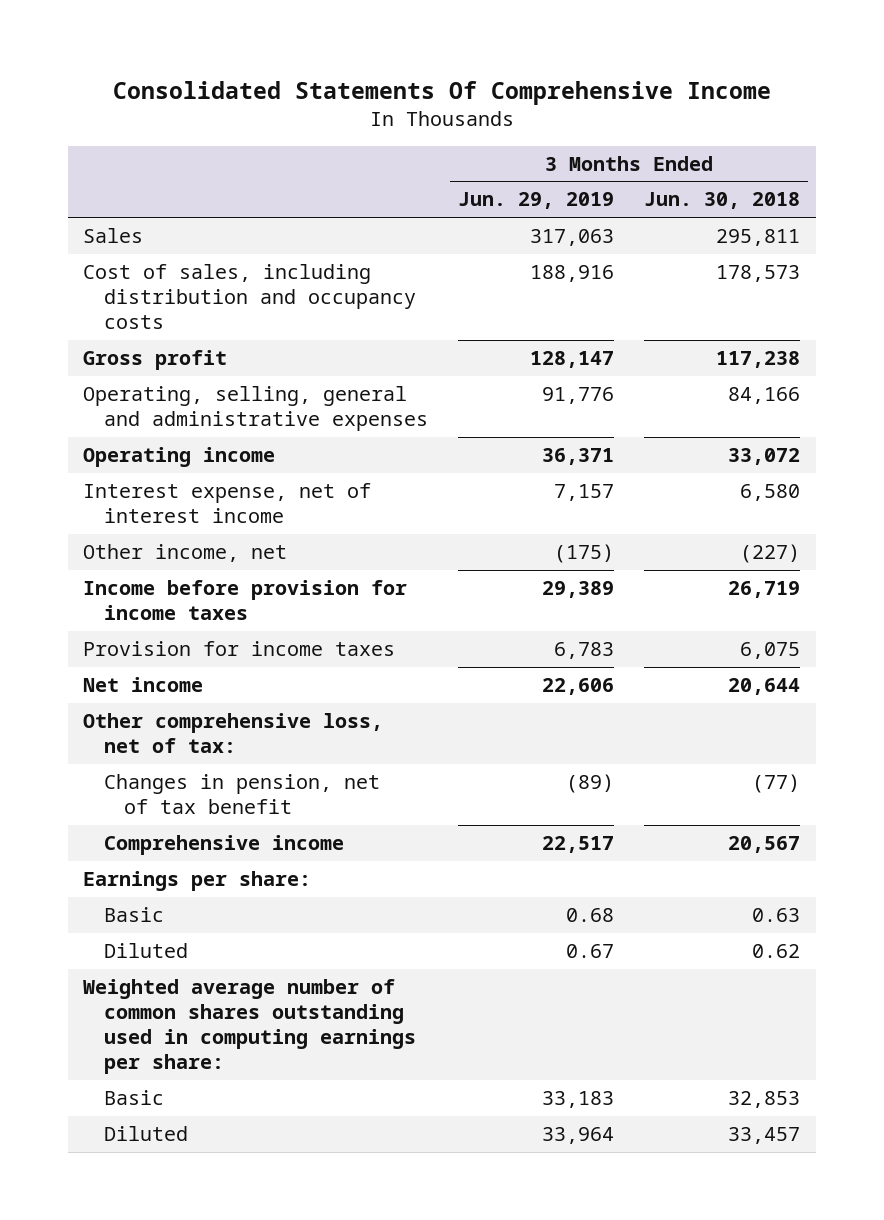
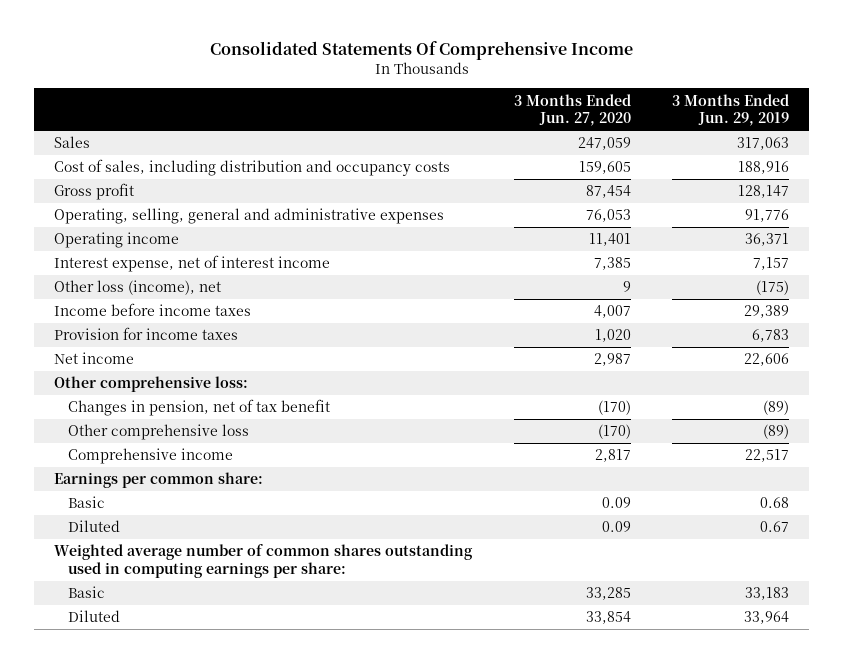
- | 3 Months Ended Jun. 29, 2019 | 3 Months Ended Jun. 30, 2018
+ | 3 Months Ended Jun. 27, 2020 | 3 Months Ended Jun. 29, 2019
- Other income, net | (175) | (227)
- Income before provision for income taxes | 29,389 | 26,719
+ Other loss (income), net | 9 | (175)
+ Income before income taxes | 4,007 | 29,389
- Other comprehensive loss, net of tax:
+ Other comprehensive loss:
+ Other comprehensive loss | (170) | (89)
- Earnings per share:
+ Earnings per common share:

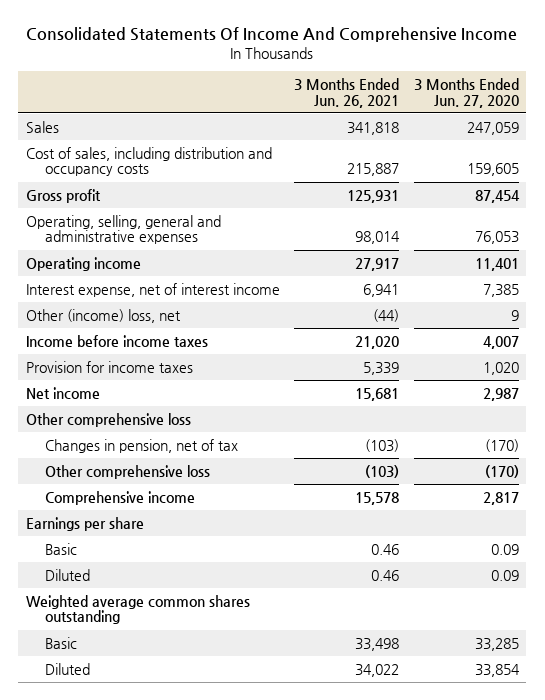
- Consolidated Statements Of Comprehensive Income
+ Consolidated Statements Of Income And Comprehensive Income
- | 3 Months Ended Jun. 27, 2020 | 3 Months Ended Jun. 29, 2019
+ | 3 Months Ended Jun. 26, 2021 | 3 Months Ended Jun. 27, 2020
- Other loss (income), net | 9 | (175)
+ Other (income) loss, net | (44) | 9
- Other comprehensive loss:
- Changes in pension, net of tax benefit | (170) | (89)
+ Other comprehensive loss
+ Changes in pension, net of tax | (103) | (170)
- Earnings per common share:
+ Earnings per share
- Weighted average number of common shares outstanding used in computing earnings per share:
+ Weighted average common shares outstanding

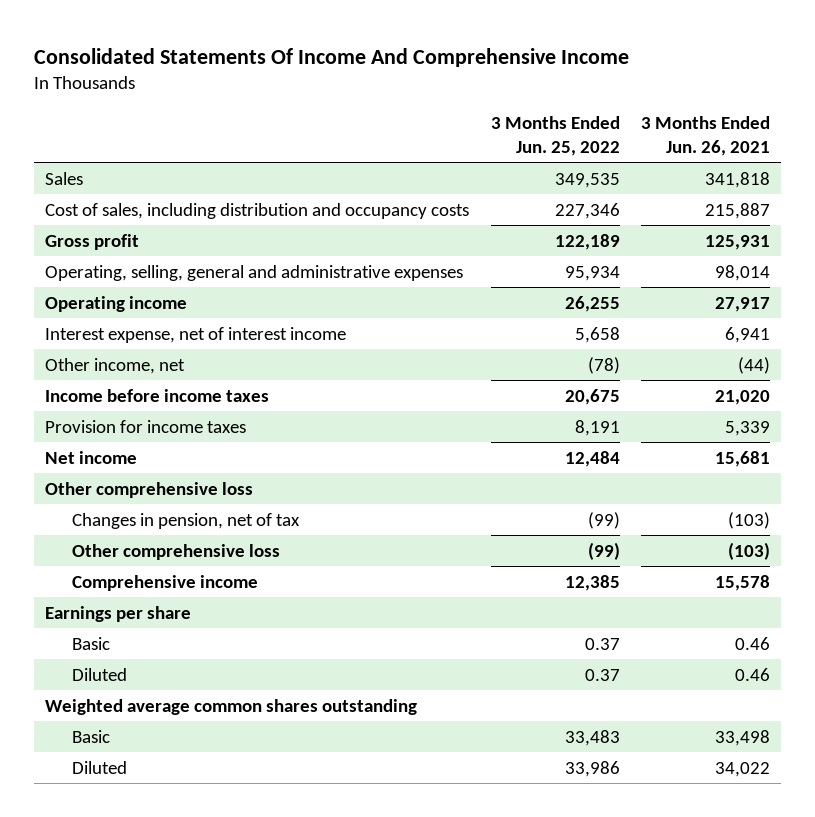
- | 3 Months Ended Jun. 26, 2021 | 3 Months Ended Jun. 27, 2020
+ | 3 Months Ended Jun. 25, 2022 | 3 Months Ended Jun. 26, 2021
- Other (income) loss, net | (44) | 9
+ Other income, net | (78) | (44)

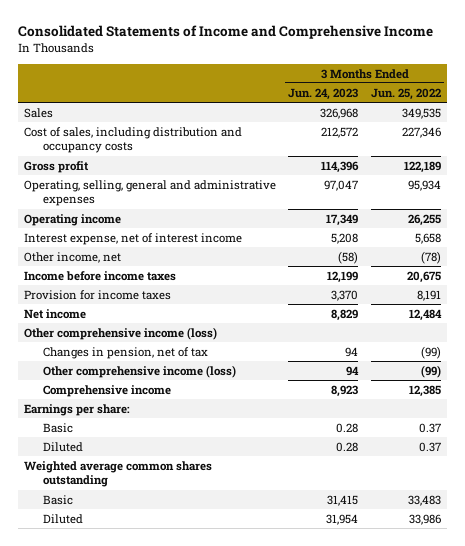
- Consolidated Statements Of Income And Comprehensive Income
+ Consolidated Statements of Income and Comprehensive Income
- | 3 Months Ended Jun. 25, 2022 | 3 Months Ended Jun. 26, 2021
+ | 3 Months Ended Jun. 24, 2023 | 3 Months Ended Jun. 25, 2022
- Other comprehensive loss
+ Other comprehensive income (loss)
- Other comprehensive loss | (99) | (103)
+ Other comprehensive income (loss) | 94 | (99)
- Earnings per share
+ Earnings per share:

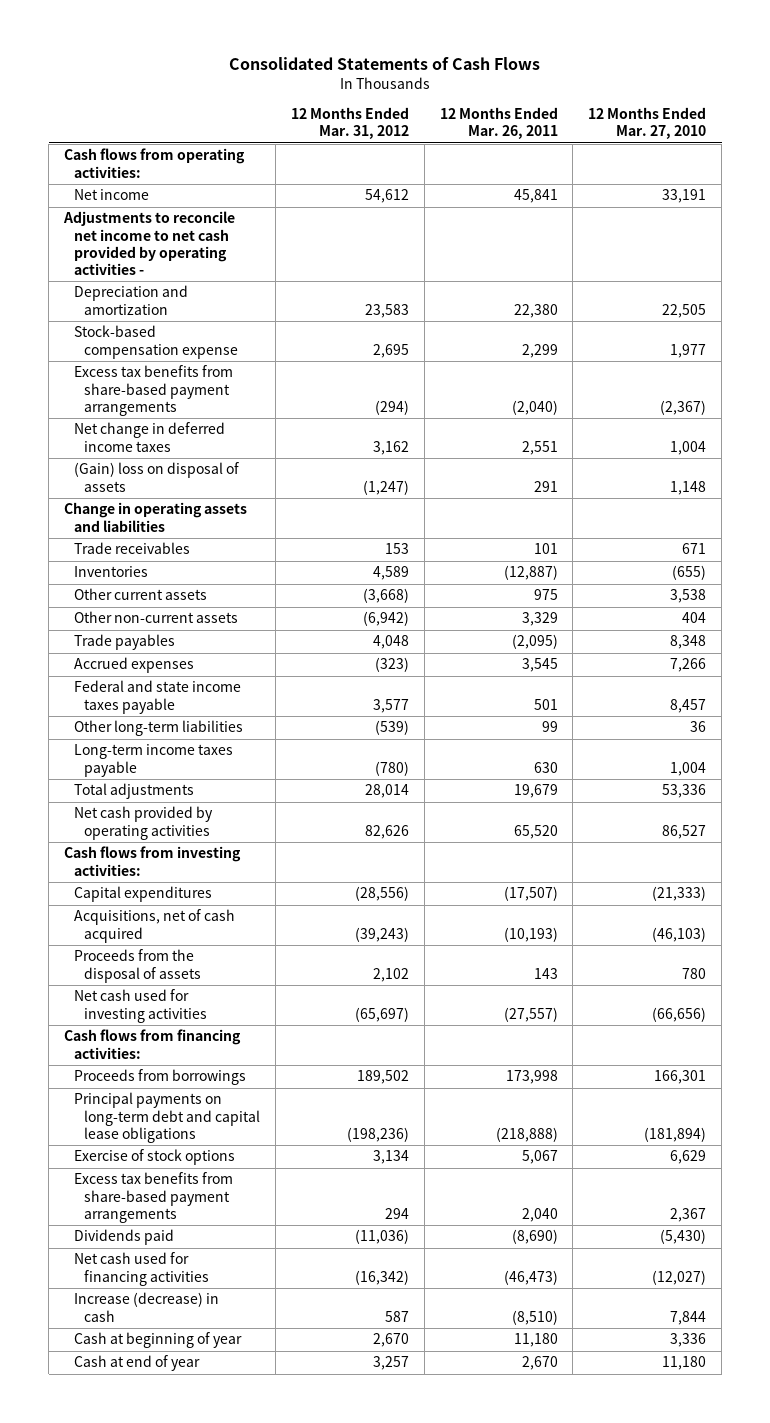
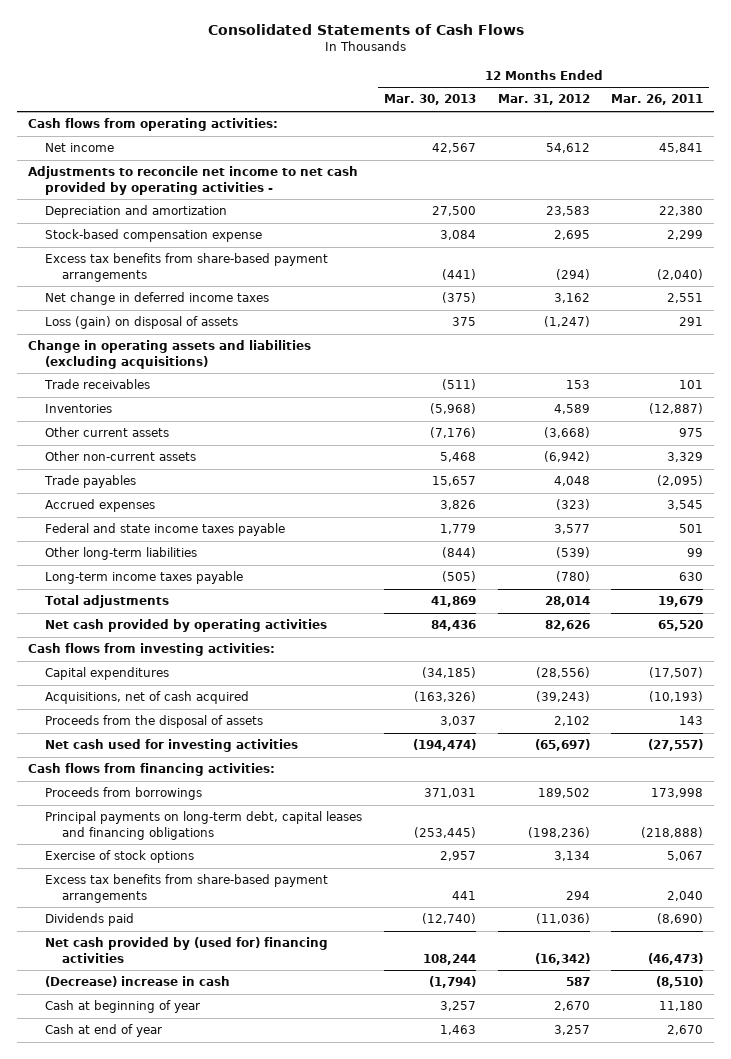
- | 12 Months Ended Mar. 31, 2012 | 12 Months Ended Mar. 26, 2011 | 12 Months Ended Mar. 27, 2010
+ | 12 Months Ended Mar. 30, 2013 | 12 Months Ended Mar. 31, 2012 | 12 Months Ended Mar. 26, 2011
- (Gain) loss on disposal of assets | (1,247) | 291 | 1,148
- Change in operating assets and liabilities
+ Loss (gain) on disposal of assets | 375 | (1,247) | 291
+ Change in operating assets and liabilities (excluding acquisitions)
- Principal payments on long-term debt and capital lease obligations | (198,236) | (218,888) | (181,894)
+ Principal payments on long-term debt, capital leases and financing obligations | (253,445) | (198,236) | (218,888)
- Net cash used for financing activities | (16,342) | (46,473) | (12,027)
- Increase (decrease) in cash | 587 | (8,510) | 7,844
+ Net cash provided by (used for) financing activities | 108,244 | (16,342) | (46,473)
+ (Decrease) increase in cash | (1,794) | 587 | (8,510)

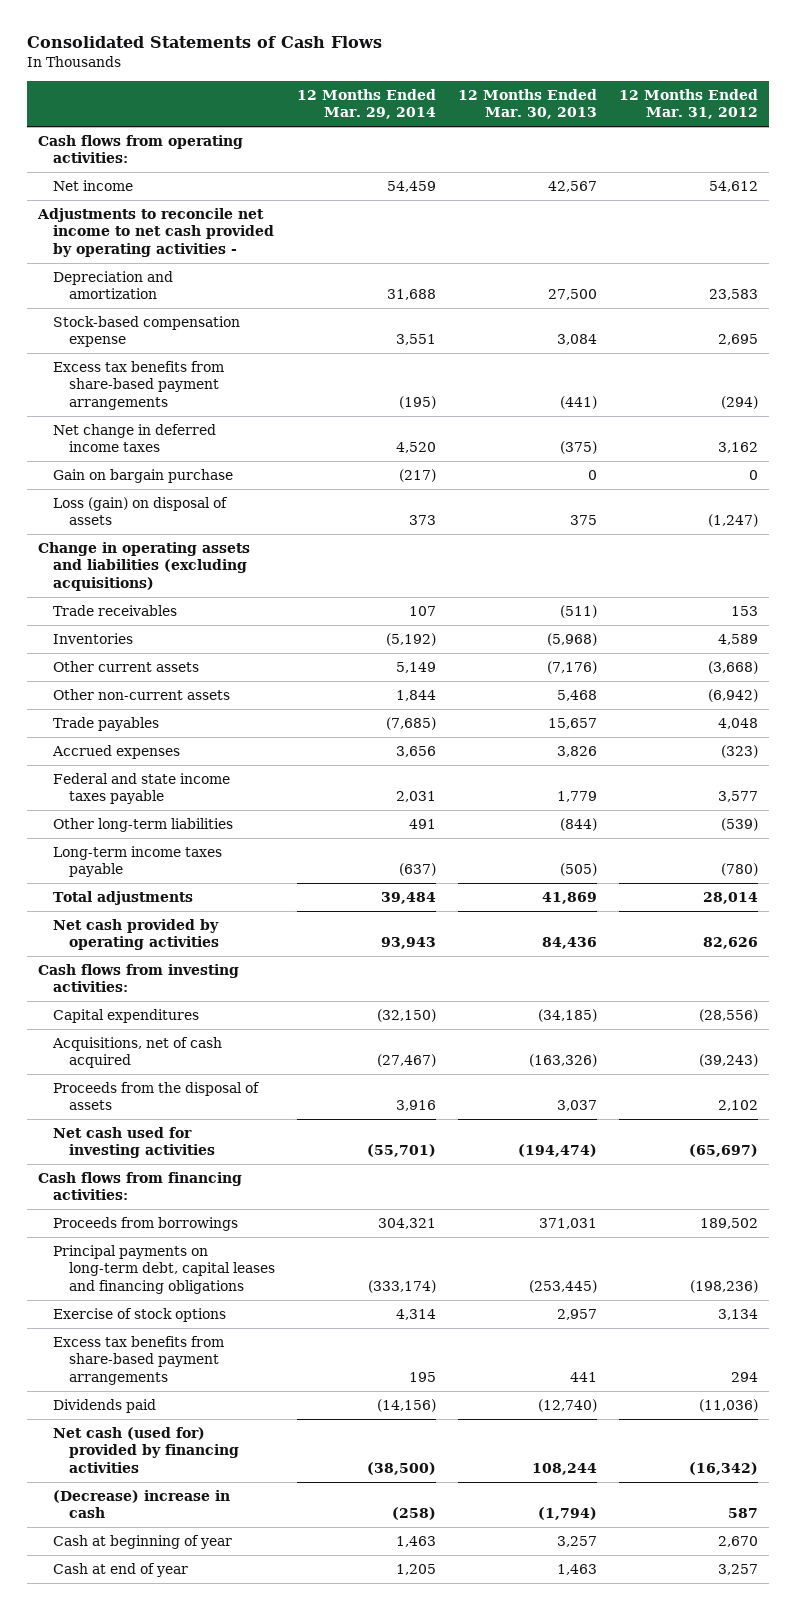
- | 12 Months Ended Mar. 30, 2013 | 12 Months Ended Mar. 31, 2012 | 12 Months Ended Mar. 26, 2011
+ | 12 Months Ended Mar. 29, 2014 | 12 Months Ended Mar. 30, 2013 | 12 Months Ended Mar. 31, 2012
+ Gain on bargain purchase | (217) | 0 | 0
- Net cash provided by (used for) financing activities | 108,244 | (16,342) | (46,473)
+ Net cash (used for) provided by financing activities | (38,500) | 108,244 | (16,342)

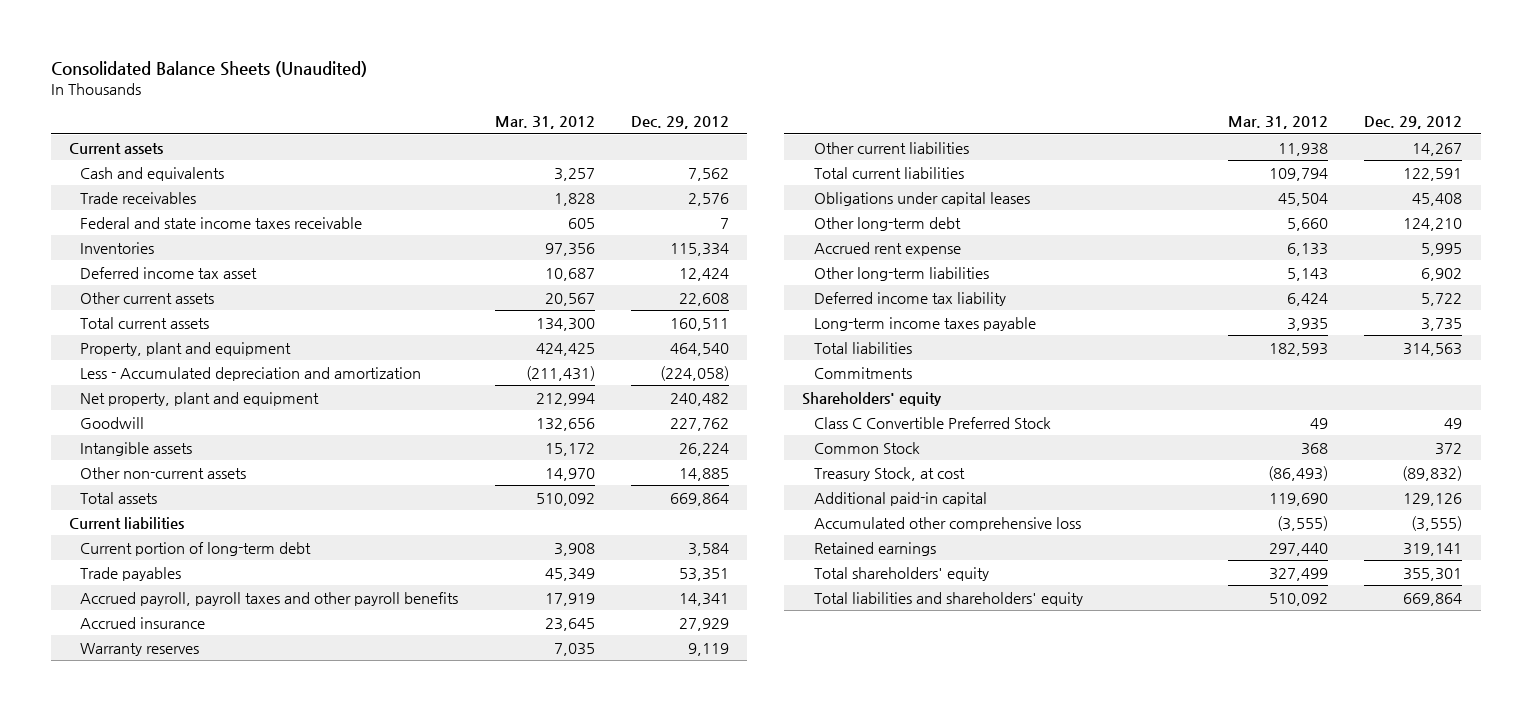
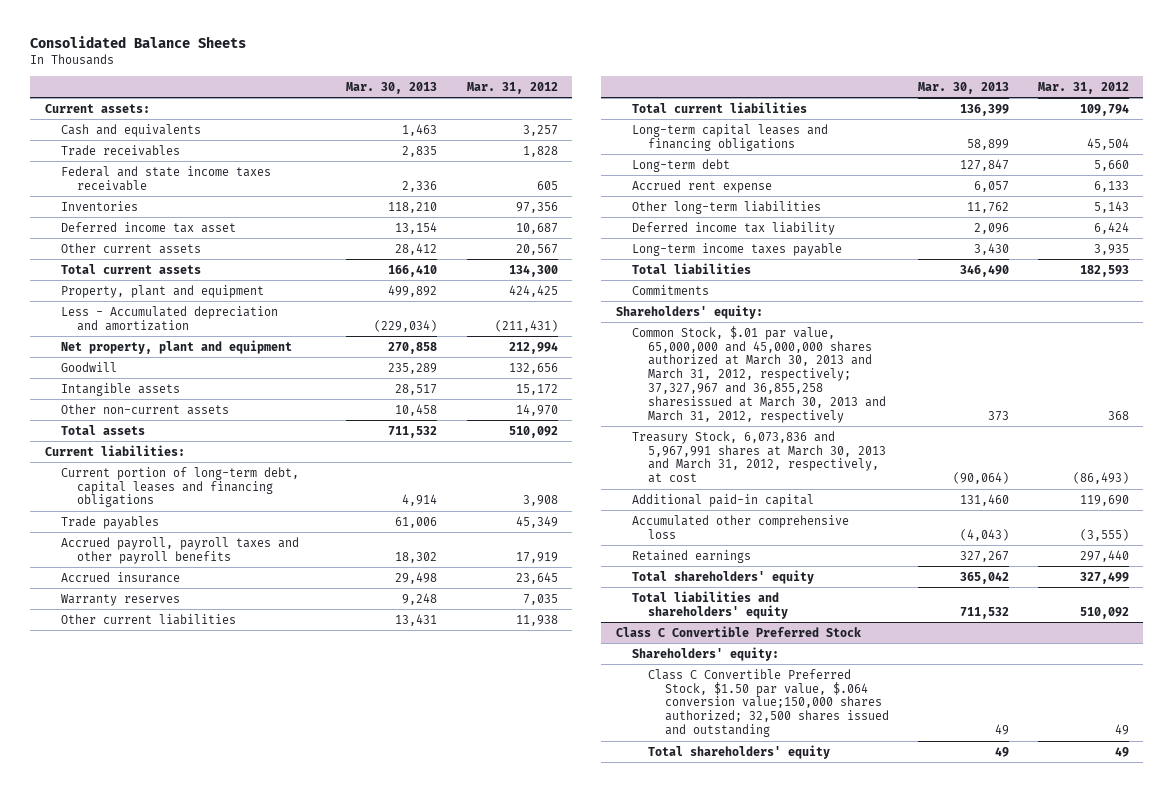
- Consolidated Balance Sheets (Unaudited)
+ Consolidated Balance Sheets
- | Mar. 31, 2012 | Dec. 29, 2012
+ | Mar. 30, 2013 | Mar. 31, 2012
- Current assets
+ Current assets:
- Current liabilities
- Current portion of long-term debt | 3,908 | 3,584
+ Current liabilities:
+ Current portion of long-term debt, capital leases and financing obligations | 4,914 | 3,908
- Obligations under capital leases | 45,504 | 45,408
- Other long-term debt | 5,660 | 124,210
+ Long-term capital leases and financing obligations | 58,899 | 45,504
+ Long-term debt | 127,847 | 5,660
- Shareholders' equity
- Class C Convertible Preferred Stock | 49 | 49
- Common Stock | 368 | 372
- Treasury Stock, at cost | (86,493) | (89,832)
+ Shareholders' equity:
+ Common Stock, $.01 par value, 65,000,000 and 45,000,000 shares authorized at March 30, 2013 and March 31, 2012, respectively; 37,327,967 and 36,855,258 sharesissued at March 30, 2013 and March 31, 2012, respectively | 373 | 368
+ Treasury Stock, 6,073,836 and 5,967,991 shares at March 30, 2013 and March 31, 2012, respectively, at cost | (90,064) | (86,493)
+ Class C Convertible Preferred Stock
+ Shareholders' equity:
+ Class C Convertible Preferred Stock, $1.50 par value, $.064 conversion value;150,000 shares authorized; 32,500 shares issued and outstanding | 49 | 49
+ Total shareholders' equity | 49 | 49

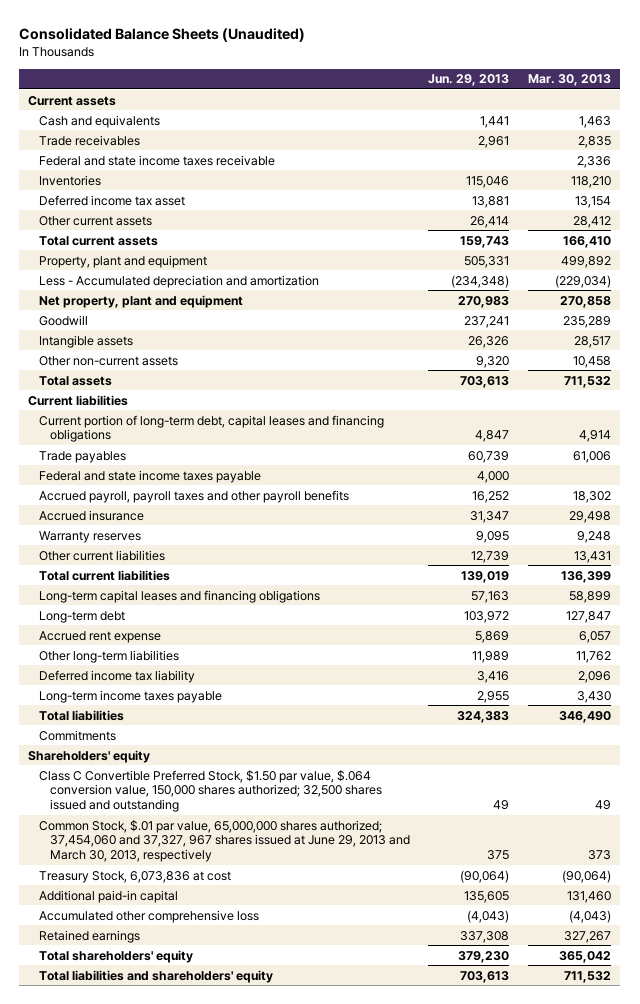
- Consolidated Balance Sheets
+ Consolidated Balance Sheets (Unaudited)
- | Mar. 30, 2013 | Mar. 31, 2012
+ | Jun. 29, 2013 | Mar. 30, 2013
- Current assets:
+ Current assets
- Current liabilities:
+ Current liabilities
+ Federal and state income taxes payable | 4,000 |
- Shareholders' equity:
- Common Stock, $.01 par value, 65,000,000 and 45,000,000 shares authorized at March 30, 2013 and March 31, 2012, respectively; 37,327,967 and 36,855,258 sharesissued at March 30, 2013 and March 31, 2012, respectively | 373 | 368
- Treasury Stock, 6,073,836 and 5,967,991 shares at March 30, 2013 and March 31, 2012, respectively, at cost | (90,064) | (86,493)
+ Shareholders' equity
+ Class C Convertible Preferred Stock, $1.50 par value, $.064 conversion value, 150,000 shares authorized; 32,500 shares issued and outstanding | 49 | 49
+ Common Stock, $.01 par value, 65,000,000 shares authorized; 37,454,060 and 37,327, 967 shares issued at June 29, 2013 and March 30, 2013, respectively | 375 | 373
+ Treasury Stock, 6,073,836 at cost | (90,064) | (90,064)
- Class C Convertible Preferred Stock
- Shareholders' equity:
- Class C Convertible Preferred Stock, $1.50 par value, $.064 conversion value;150,000 shares authorized; 32,500 shares issued and outstanding | 49 | 49
- Total shareholders' equity | 49 | 49

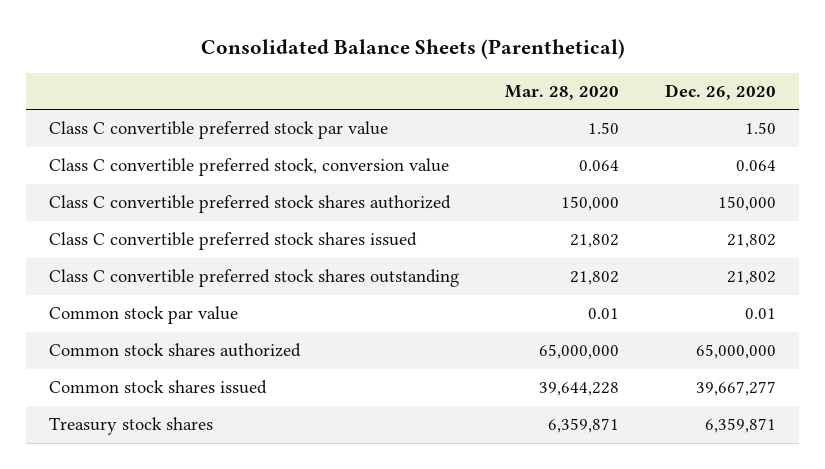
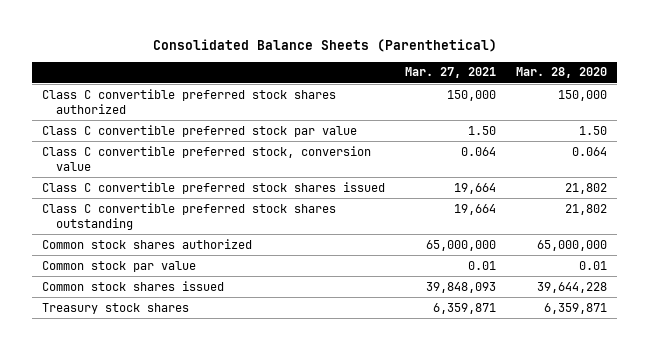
- | Mar. 28, 2020 | Dec. 26, 2020
+ | Mar. 27, 2021 | Mar. 28, 2020
moved up: Class C convertible preferred stock shares authorized | 150,000 | 150,000
moved down: Common stock par value | 0.01 | 0.01

